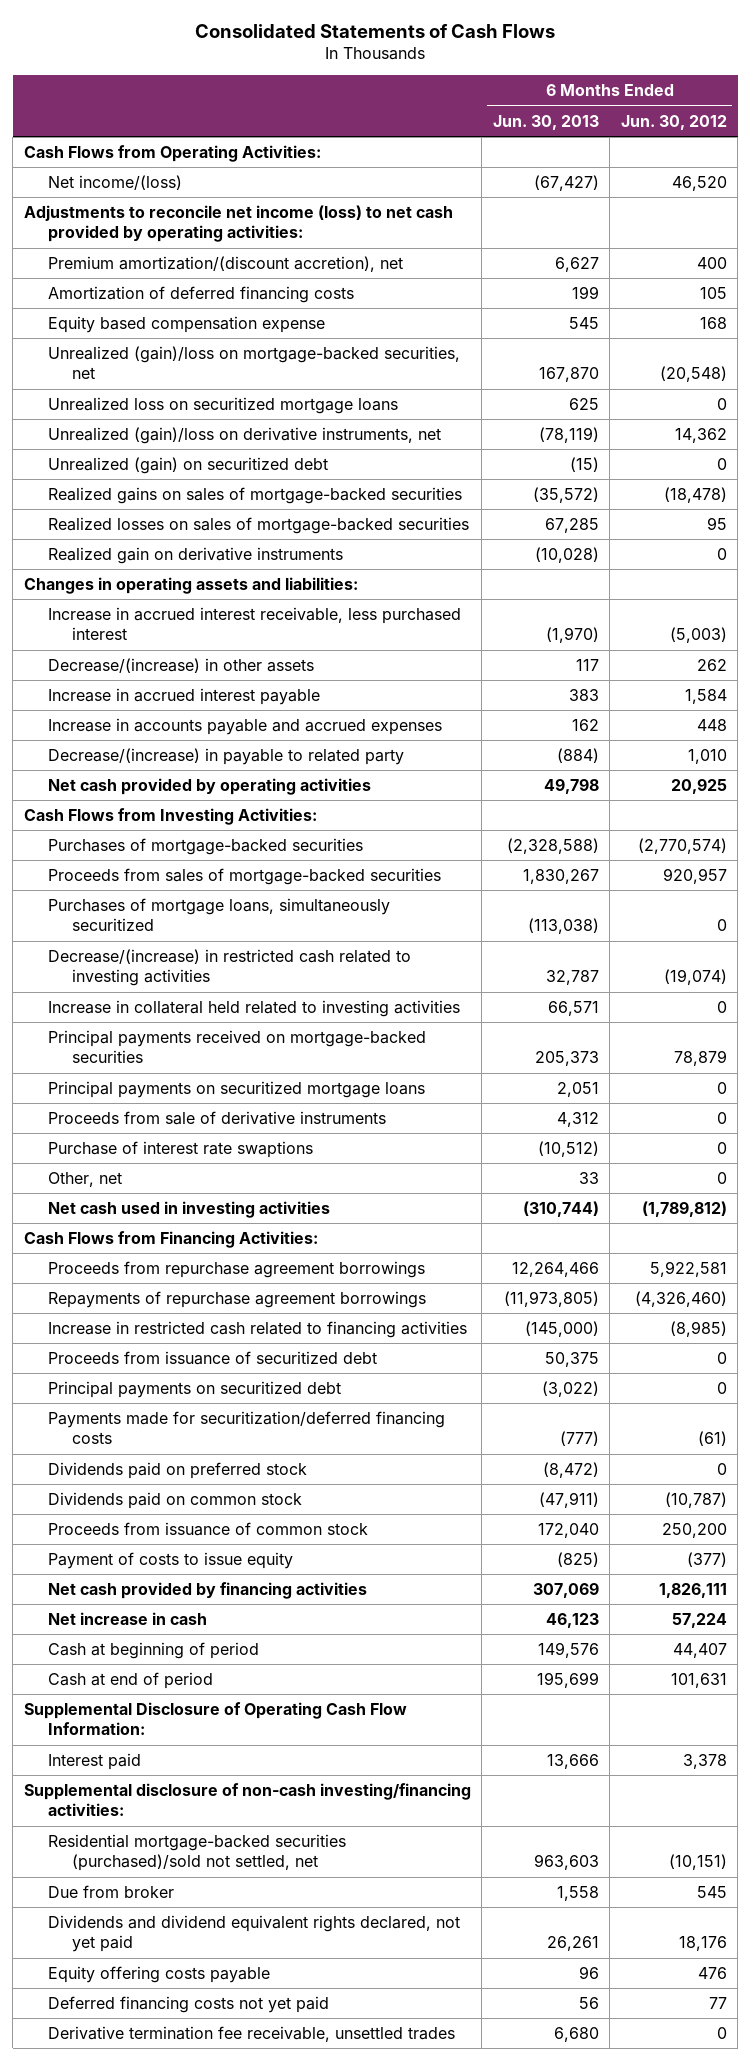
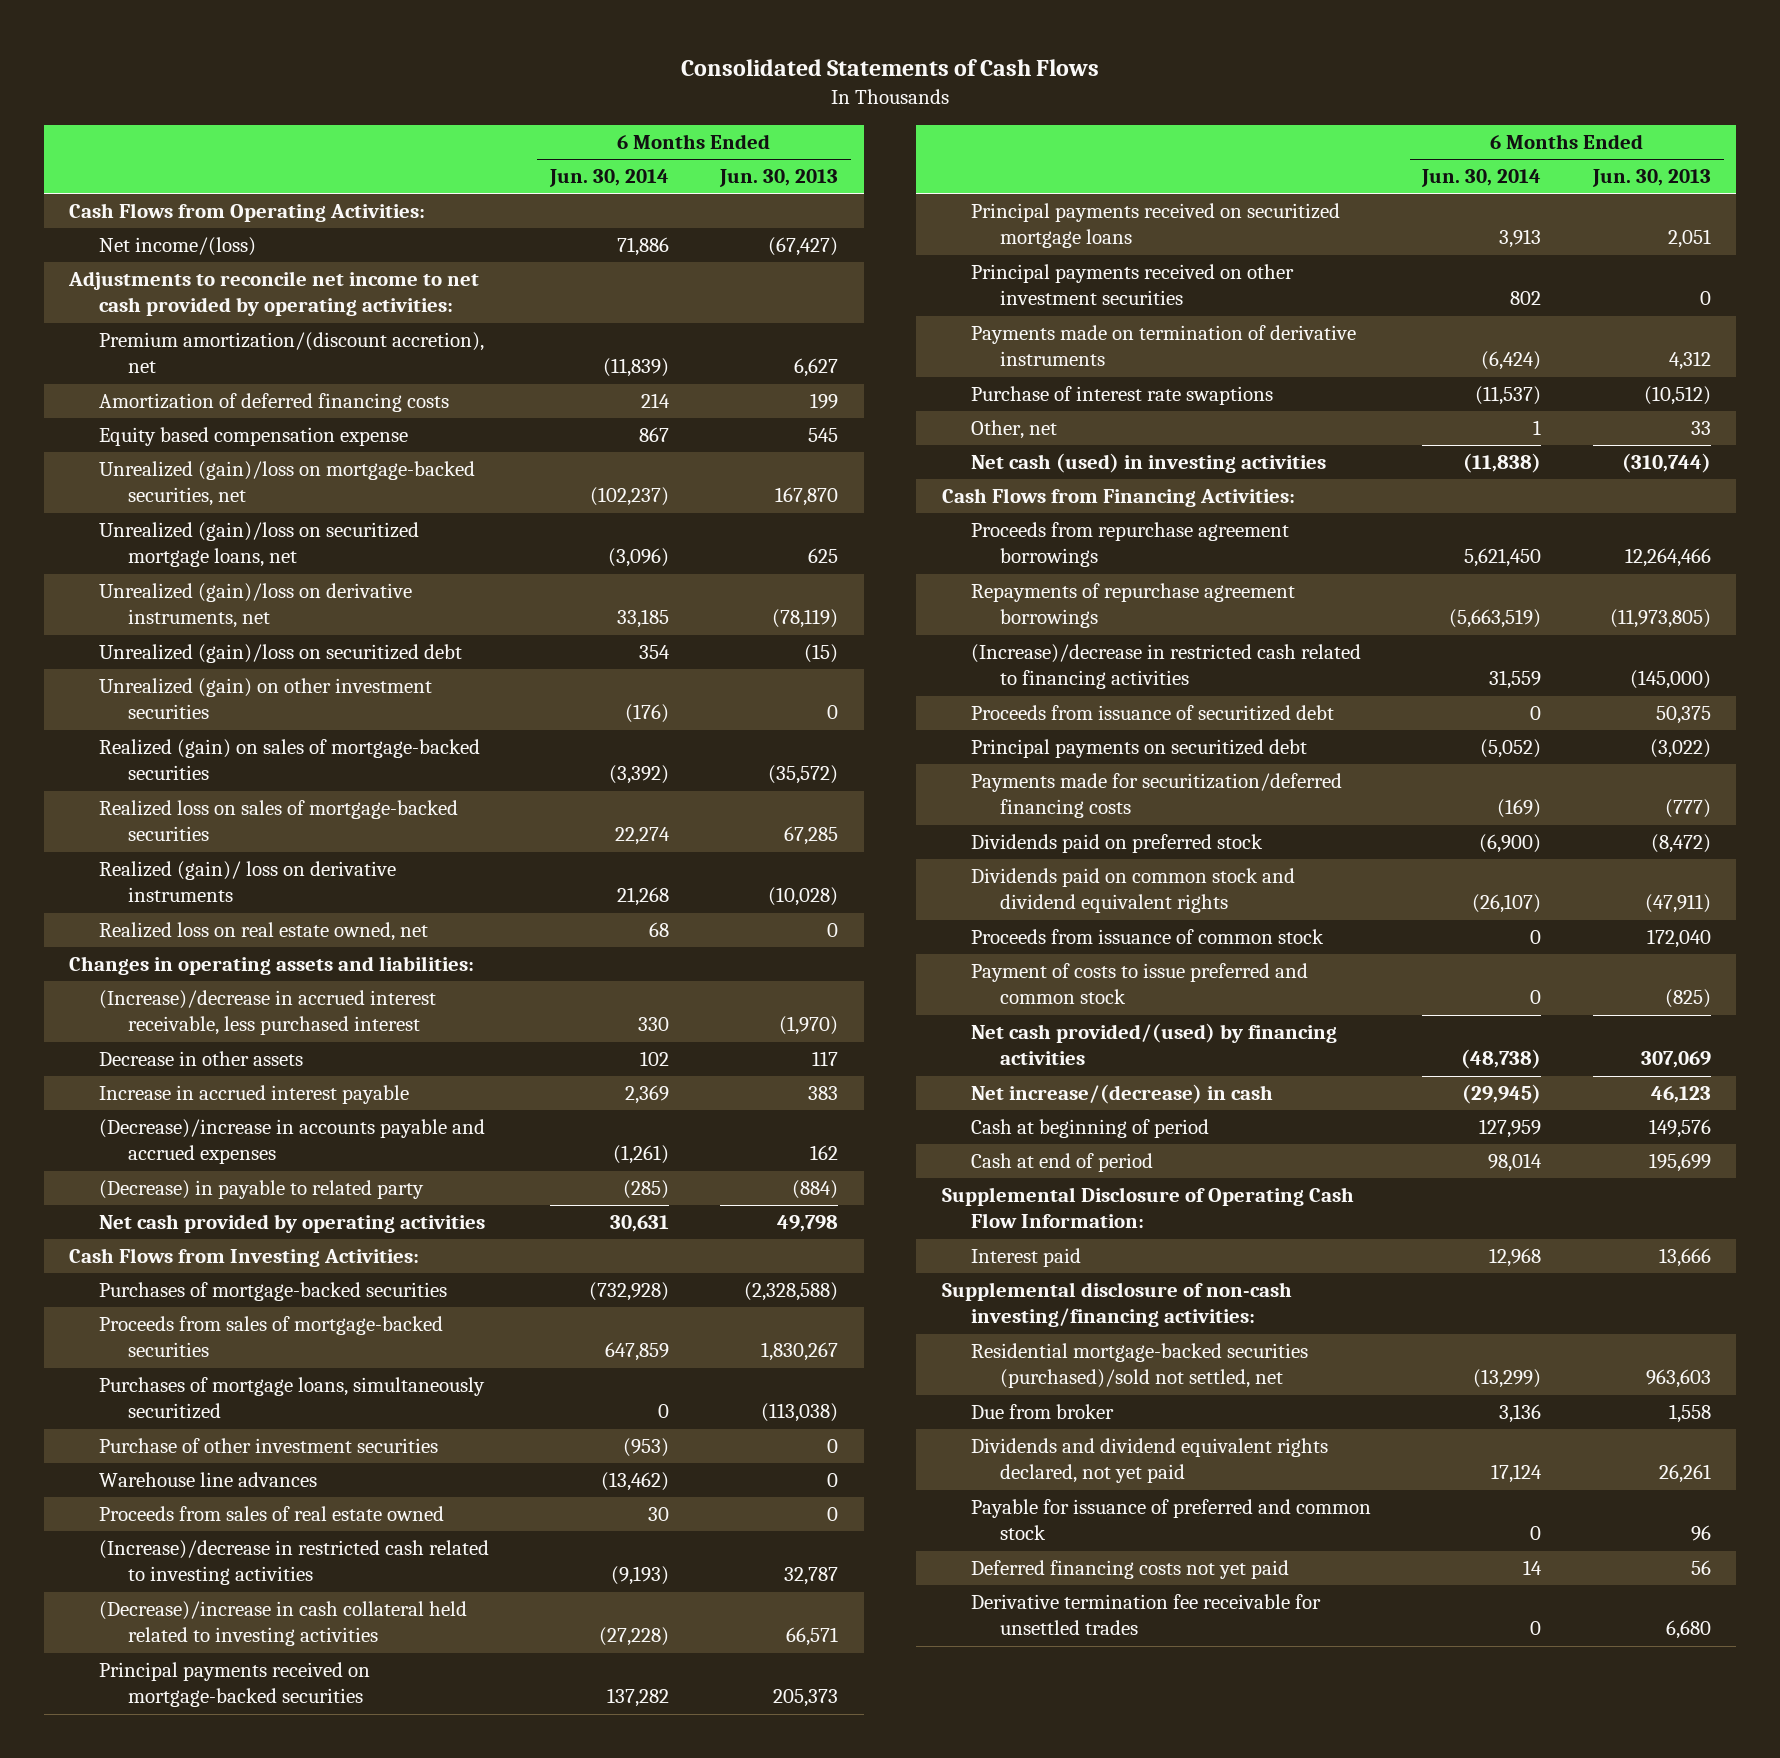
- | 6 Months Ended Jun. 30, 2013 | 6 Months Ended Jun. 30, 2012
+ | 6 Months Ended Jun. 30, 2014 | 6 Months Ended Jun. 30, 2013
- Adjustments to reconcile net income (loss) to net cash provided by operating activities:
+ Adjustments to reconcile net income to net cash provided by operating activities:
- Unrealized loss on securitized mortgage loans | 625 | 0
+ Unrealized (gain)/loss on securitized mortgage loans, net | (3,096) | 625
- Unrealized (gain) on securitized debt | (15) | 0
- Realized gains on sales of mortgage-backed securities | (35,572) | (18,478)
- Realized losses on sales of mortgage-backed securities | 67,285 | 95
- Realized gain on derivative instruments | (10,028) | 0
+ Unrealized (gain)/loss on securitized debt | 354 | (15)
+ Unrealized (gain) on other investment securities | (176) | 0
+ Realized (gain) on sales of mortgage-backed securities | (3,392) | (35,572)
+ Realized loss on sales of mortgage-backed securities | 22,274 | 67,285
+ Realized (gain)/ loss on derivative instruments | 21,268 | (10,028)
+ Realized loss on real estate owned, net | 68 | 0
- Increase in accrued interest receivable, less purchased interest | (1,970) | (5,003)
- Decrease/(increase) in other assets | 117 | 262
+ (Increase)/decrease in accrued interest receivable, less purchased interest | 330 | (1,970)
+ Decrease in other assets | 102 | 117
- Increase in accounts payable and accrued expenses | 162 | 448
- Decrease/(increase) in payable to related party | (884) | 1,010
+ (Decrease)/increase in accounts payable and accrued expenses | (1,261) | 162
+ (Decrease) in payable to related party | (285) | (884)
- Decrease/(increase) in restricted cash related to investing activities | 32,787 | (19,074)
- Increase in collateral held related to investing activities | 66,571 | 0
+ Purchase of other investment securities | (953) | 0
+ Warehouse line advances | (13,462) | 0
+ Proceeds from sales of real estate owned | 30 | 0
+ (Increase)/decrease in restricted cash related to investing activities | (9,193) | 32,787
+ (Decrease)/increase in cash collateral held related to investing activities | (27,228) | 66,571
- Principal payments on securitized mortgage loans | 2,051 | 0
- Proceeds from sale of derivative instruments | 4,312 | 0
+ Principal payments received on securitized mortgage loans | 3,913 | 2,051
+ Principal payments received on other investment securities | 802 | 0
+ Payments made on termination of derivative instruments | (6,424) | 4,312
- Net cash used in investing activities | (310,744) | (1,789,812)
+ Net cash (used) in investing activities | (11,838) | (310,744)
- Increase in restricted cash related to financing activities | (145,000) | (8,985)
+ (Increase)/decrease in restricted cash related to financing activities | 31,559 | (145,000)
- Dividends paid on common stock | (47,911) | (10,787)
+ Dividends paid on common stock and dividend equivalent rights | (26,107) | (47,911)
- Payment of costs to issue equity | (825) | (377)
- Net cash provided by financing activities | 307,069 | 1,826,111
- Net increase in cash | 46,123 | 57,224
+ Payment of costs to issue preferred and common stock | 0 | (825)
+ Net cash provided/(used) by financing activities | (48,738) | 307,069
+ Net increase/(decrease) in cash | (29,945) | 46,123
- Equity offering costs payable | 96 | 476
+ Payable for issuance of preferred and common stock | 0 | 96
- Derivative termination fee receivable, unsettled trades | 6,680 | 0
+ Derivative termination fee receivable for unsettled trades | 0 | 6,680

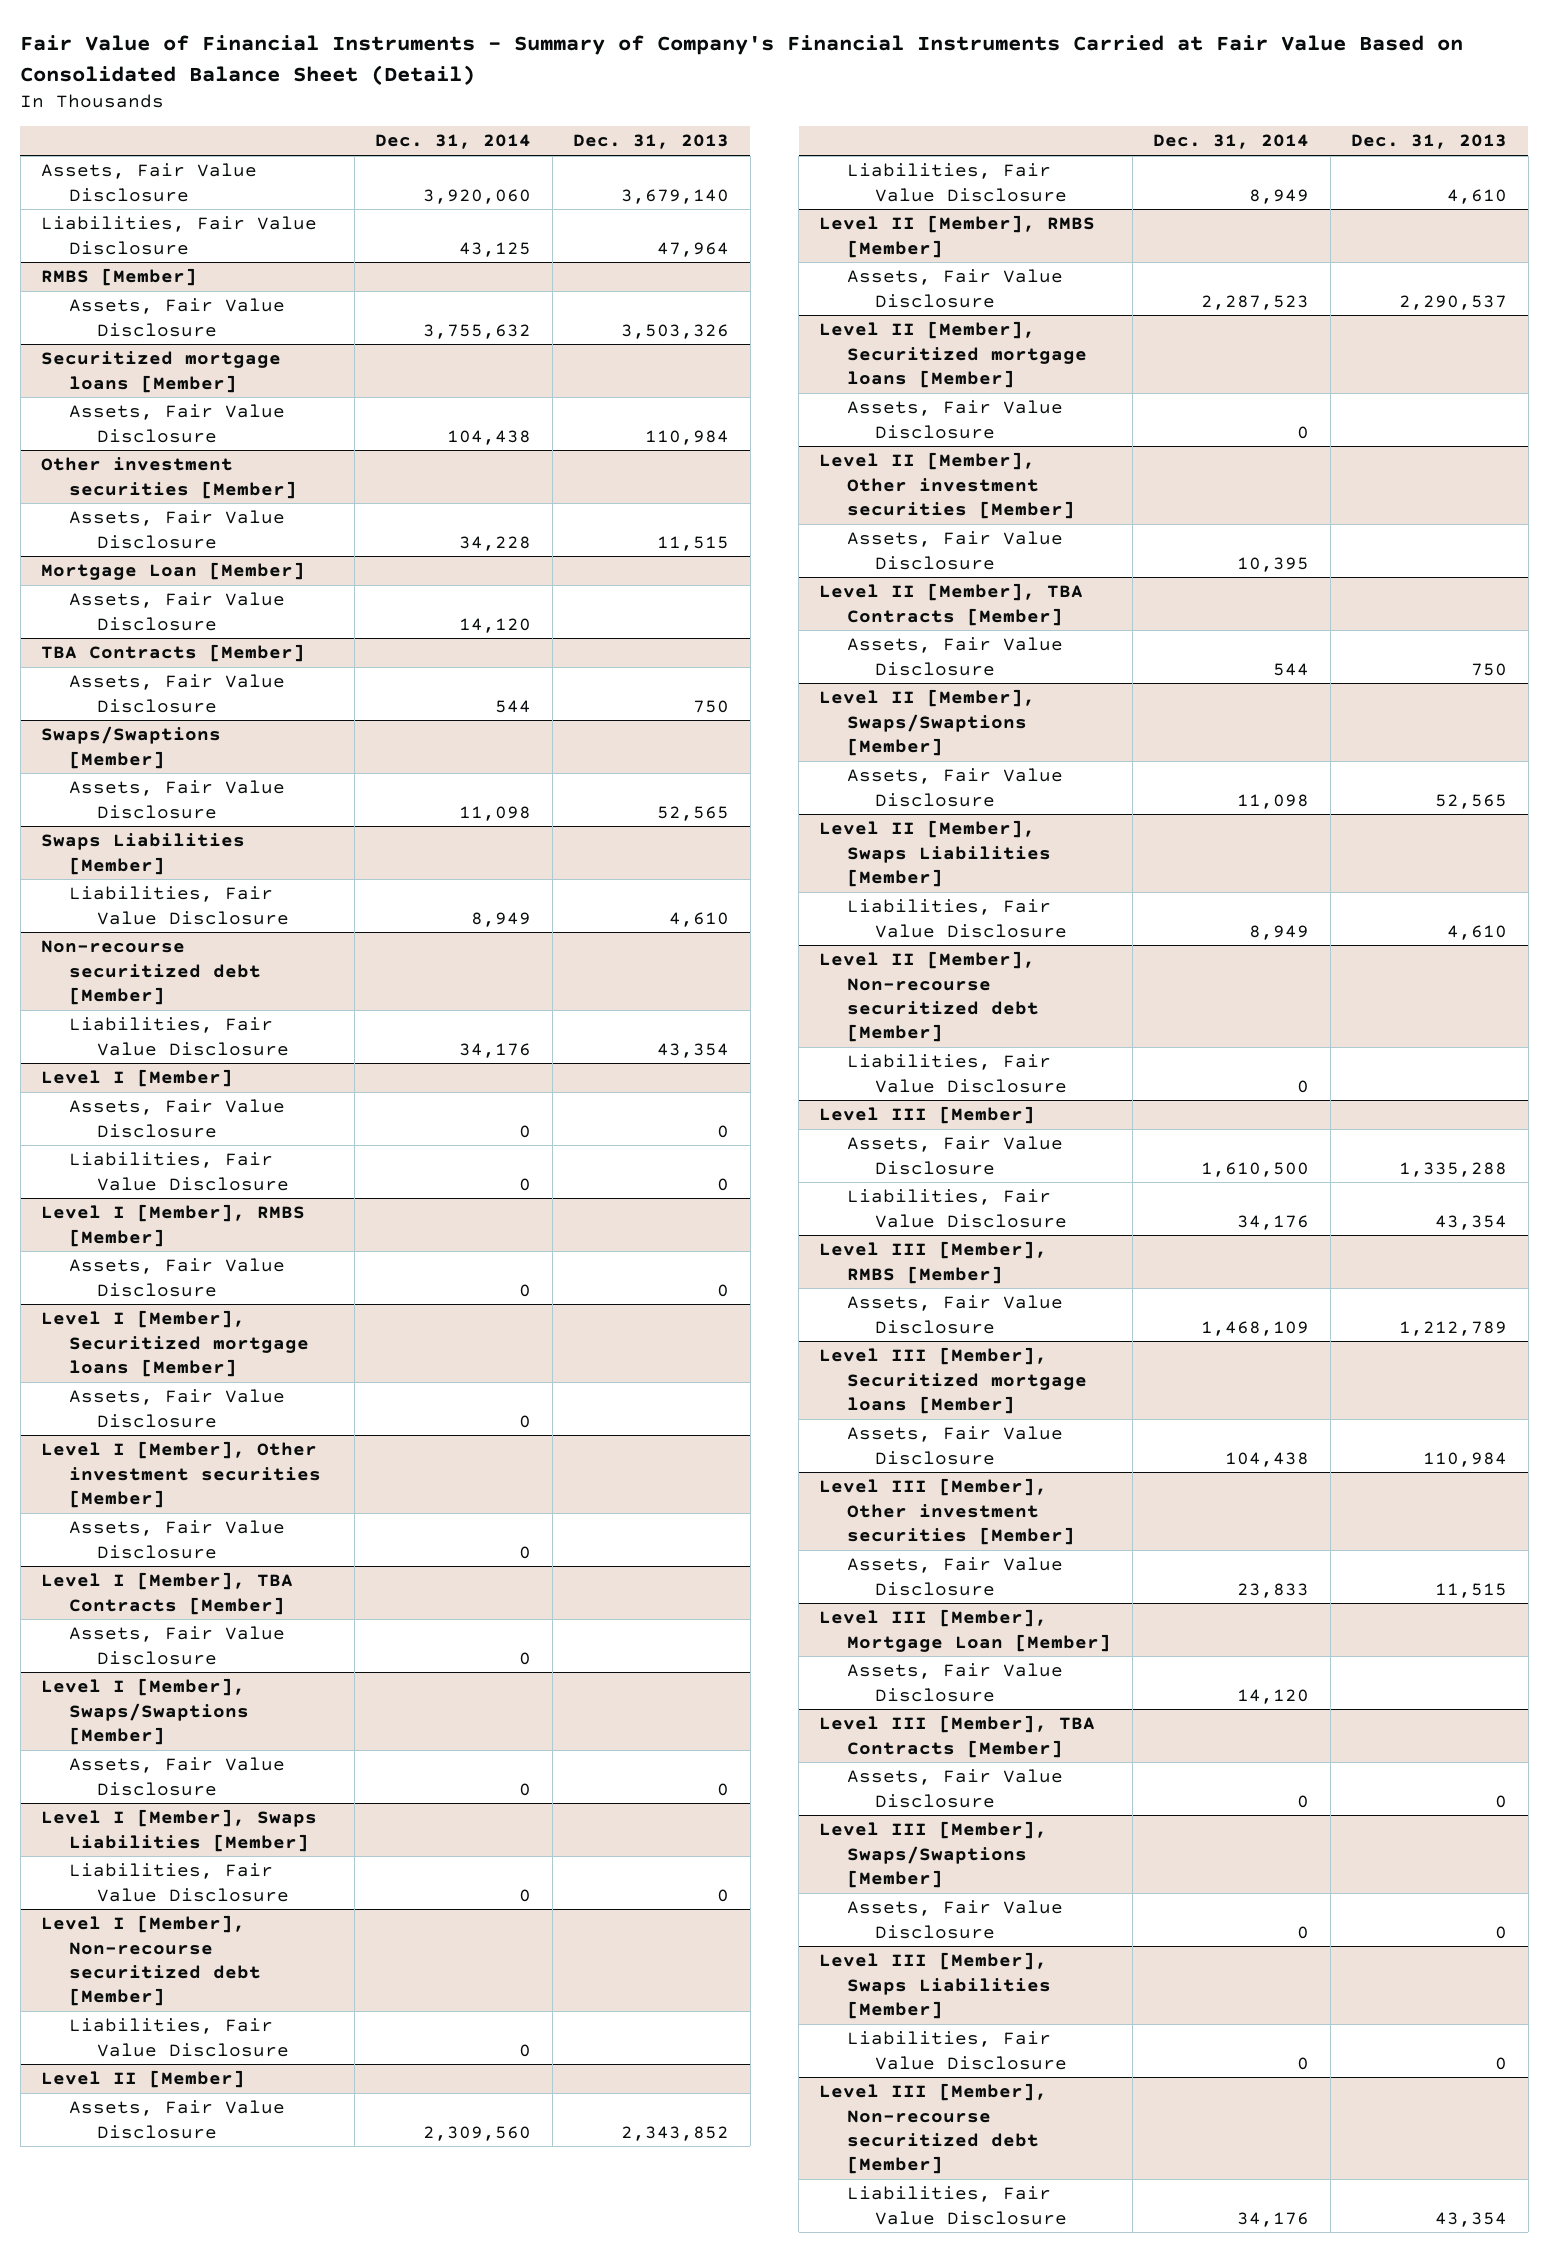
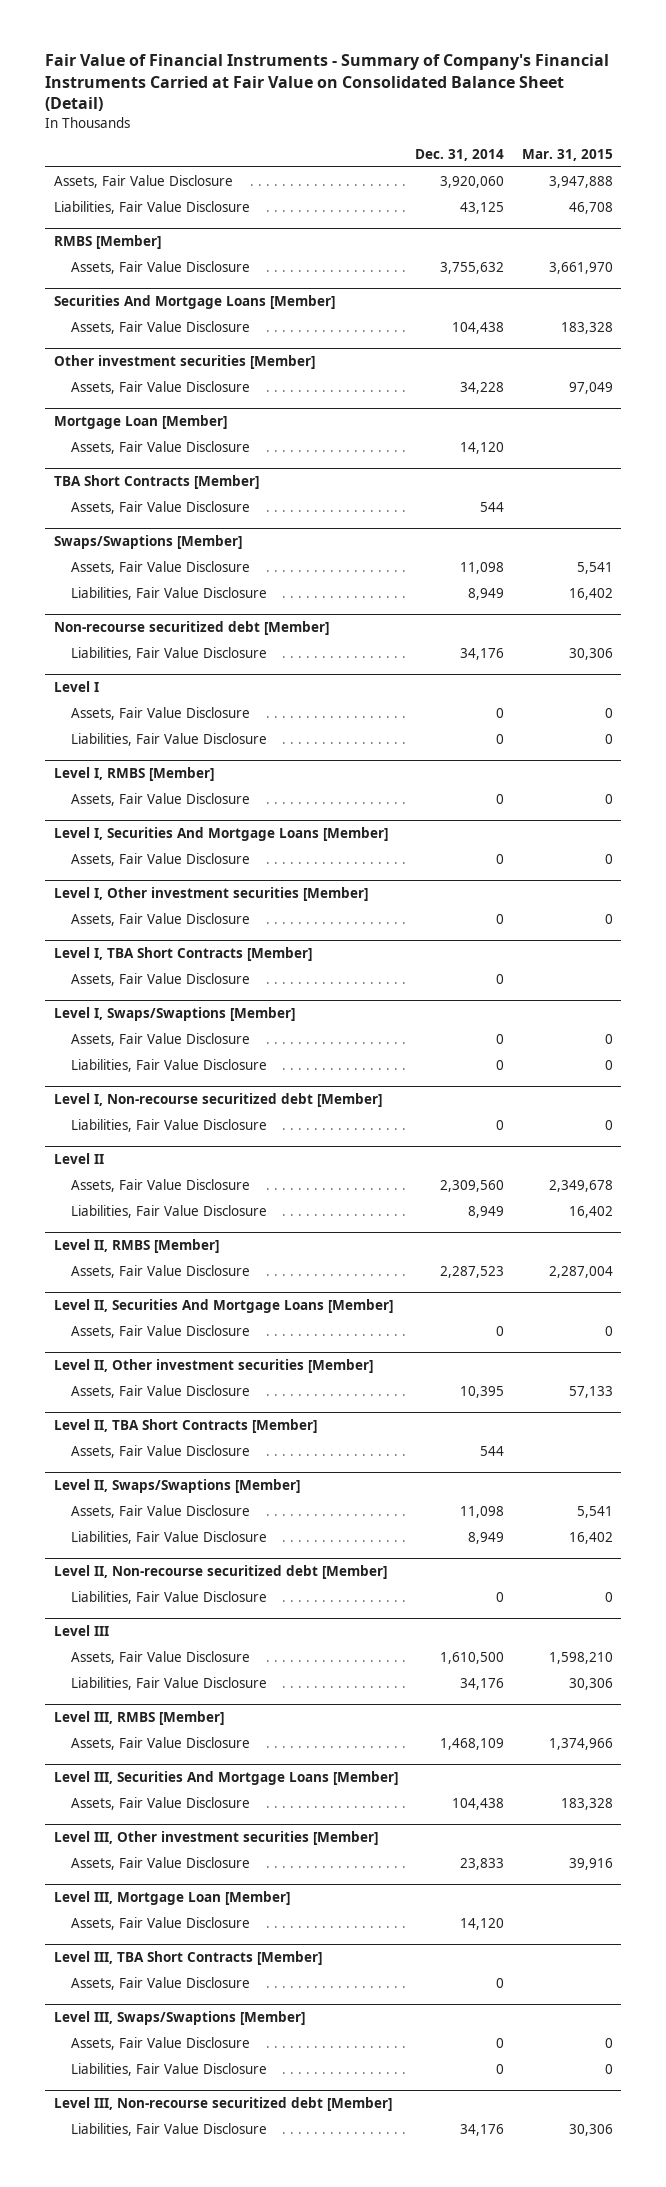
- Fair Value of Financial Instruments - Summary of Company's Financial Instruments Carried at Fair Value Based on Consolidated Balance Sheet (Detail)
+ Fair Value of Financial Instruments - Summary of Company's Financial Instruments Carried at Fair Value on Consolidated Balance Sheet (Detail)
- | Dec. 31, 2014 | Dec. 31, 2013
+ | Dec. 31, 2014 | Mar. 31, 2015
- Securitized mortgage loans [Member]
+ Securities And Mortgage Loans [Member]
- TBA Contracts [Member]
+ TBA Short Contracts [Member]
- Swaps Liabilities [Member]
- Level I [Member]
+ Level I
- Level I [Member], RMBS [Member]
+ Level I, RMBS [Member]
- Level I [Member], Securitized mortgage loans [Member]
+ Level I, Securities And Mortgage Loans [Member]
- Level I [Member], Other investment securities [Member]
+ Level I, Other investment securities [Member]
- Level I [Member], TBA Contracts [Member]
+ Level I, TBA Short Contracts [Member]
- Level I [Member], Swaps/Swaptions [Member]
+ Level I, Swaps/Swaptions [Member]
- Level I [Member], Swaps Liabilities [Member]
- Level I [Member], Non-recourse securitized debt [Member]
+ Level I, Non-recourse securitized debt [Member]
- Level II [Member]
+ Level II
- Level II [Member], RMBS [Member]
+ Level II, RMBS [Member]
- Level II [Member], Securitized mortgage loans [Member]
+ Level II, Securities And Mortgage Loans [Member]
- Level II [Member], Other investment securities [Member]
+ Level II, Other investment securities [Member]
- Level II [Member], TBA Contracts [Member]
+ Level II, TBA Short Contracts [Member]
- Level II [Member], Swaps/Swaptions [Member]
+ Level II, Swaps/Swaptions [Member]
- Level II [Member], Swaps Liabilities [Member]
- Level II [Member], Non-recourse securitized debt [Member]
+ Level II, Non-recourse securitized debt [Member]
- Level III [Member]
+ Level III
- Level III [Member], RMBS [Member]
+ Level III, RMBS [Member]
- Level III [Member], Securitized mortgage loans [Member]
+ Level III, Securities And Mortgage Loans [Member]
- Level III [Member], Other investment securities [Member]
+ Level III, Other investment securities [Member]
- Level III [Member], Mortgage Loan [Member]
+ Level III, Mortgage Loan [Member]
- Level III [Member], TBA Contracts [Member]
+ Level III, TBA Short Contracts [Member]
- Level III [Member], Swaps/Swaptions [Member]
+ Level III, Swaps/Swaptions [Member]
- Level III [Member], Swaps Liabilities [Member]
- Level III [Member], Non-recourse securitized debt [Member]
+ Level III, Non-recourse securitized debt [Member]

